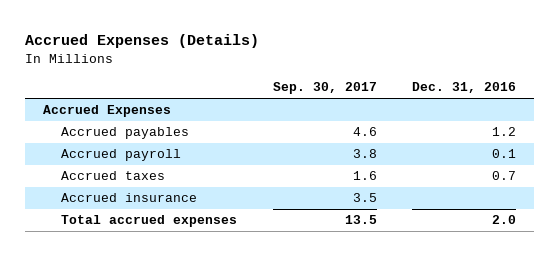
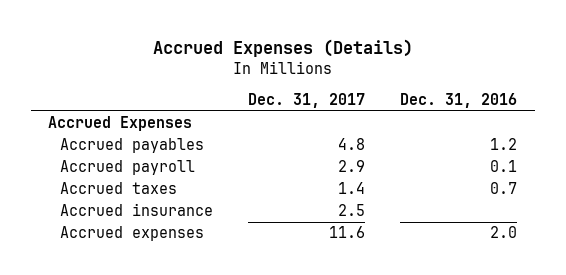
- | Sep. 30, 2017 | Dec. 31, 2016
+ | Dec. 31, 2017 | Dec. 31, 2016
- Total accrued expenses | 13.5 | 2.0
+ Accrued expenses | 11.6 | 2.0

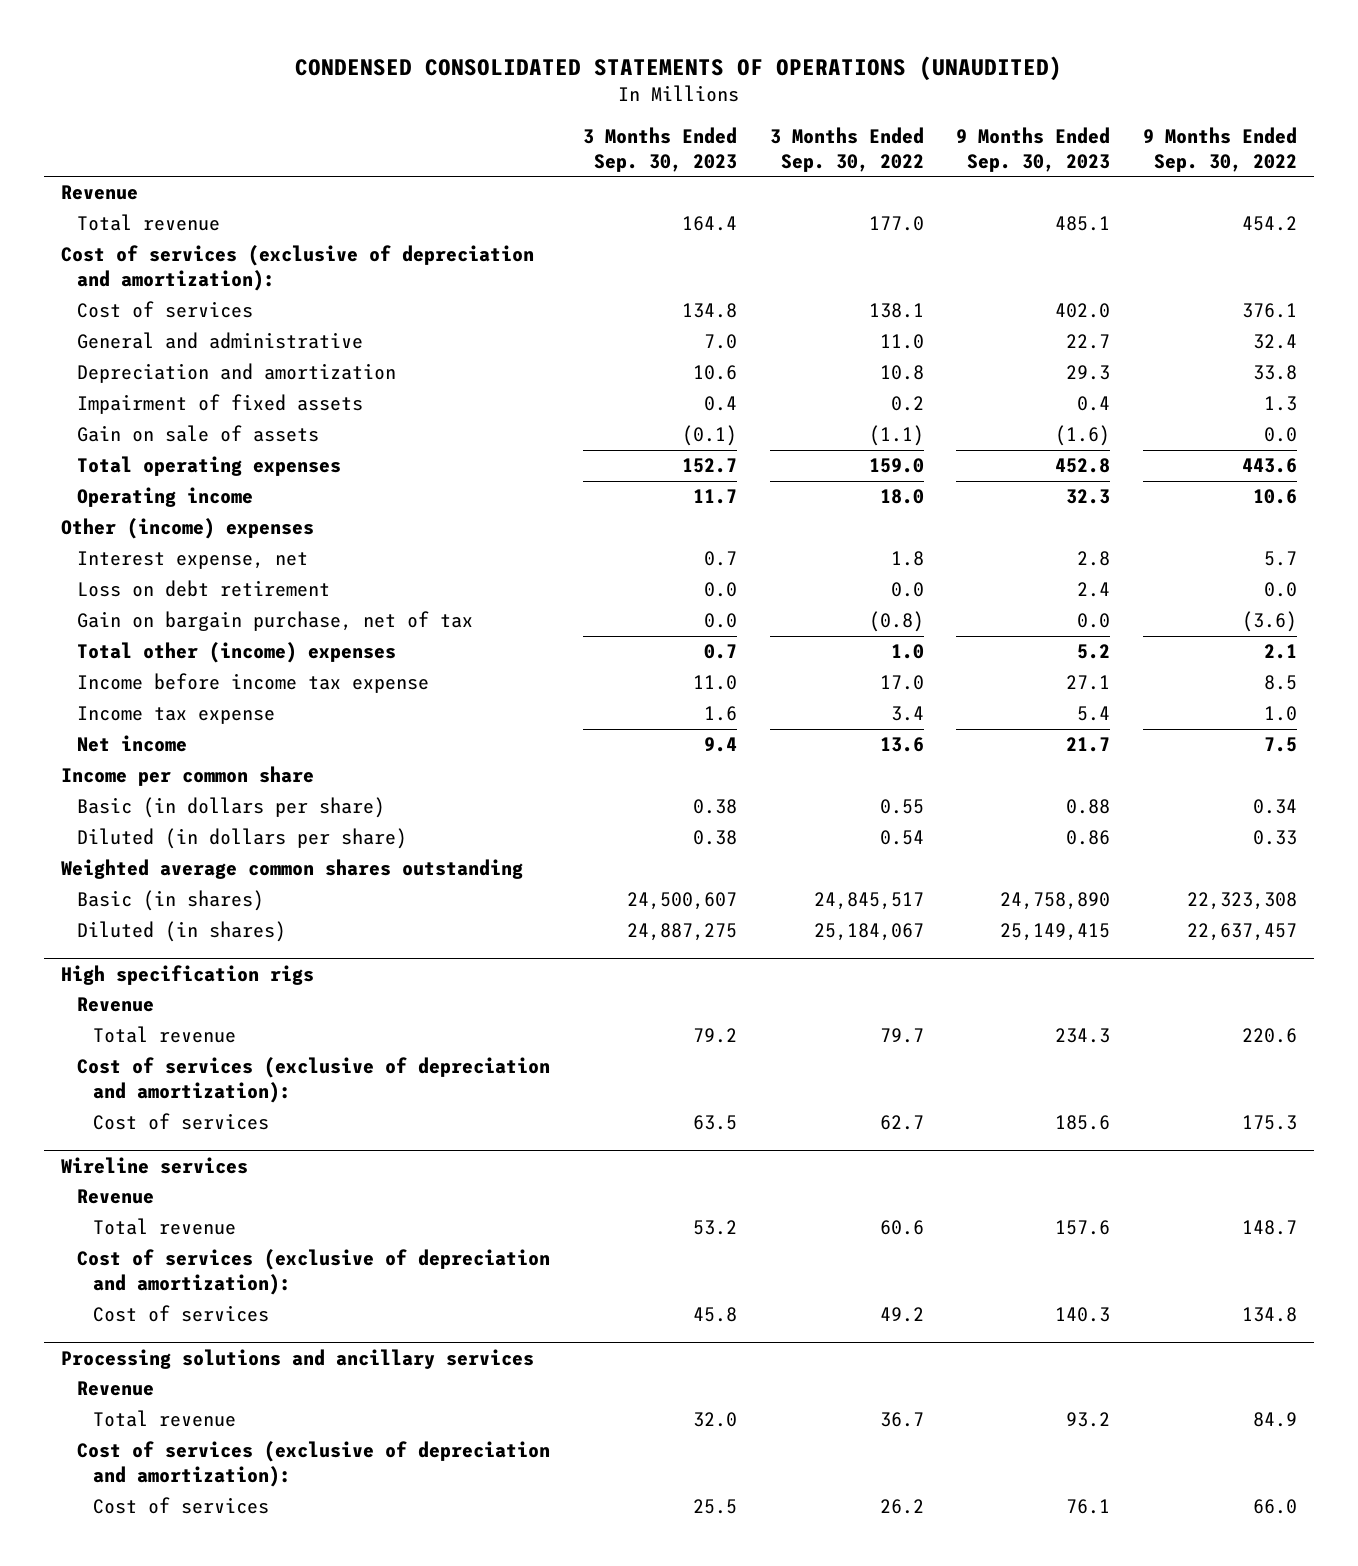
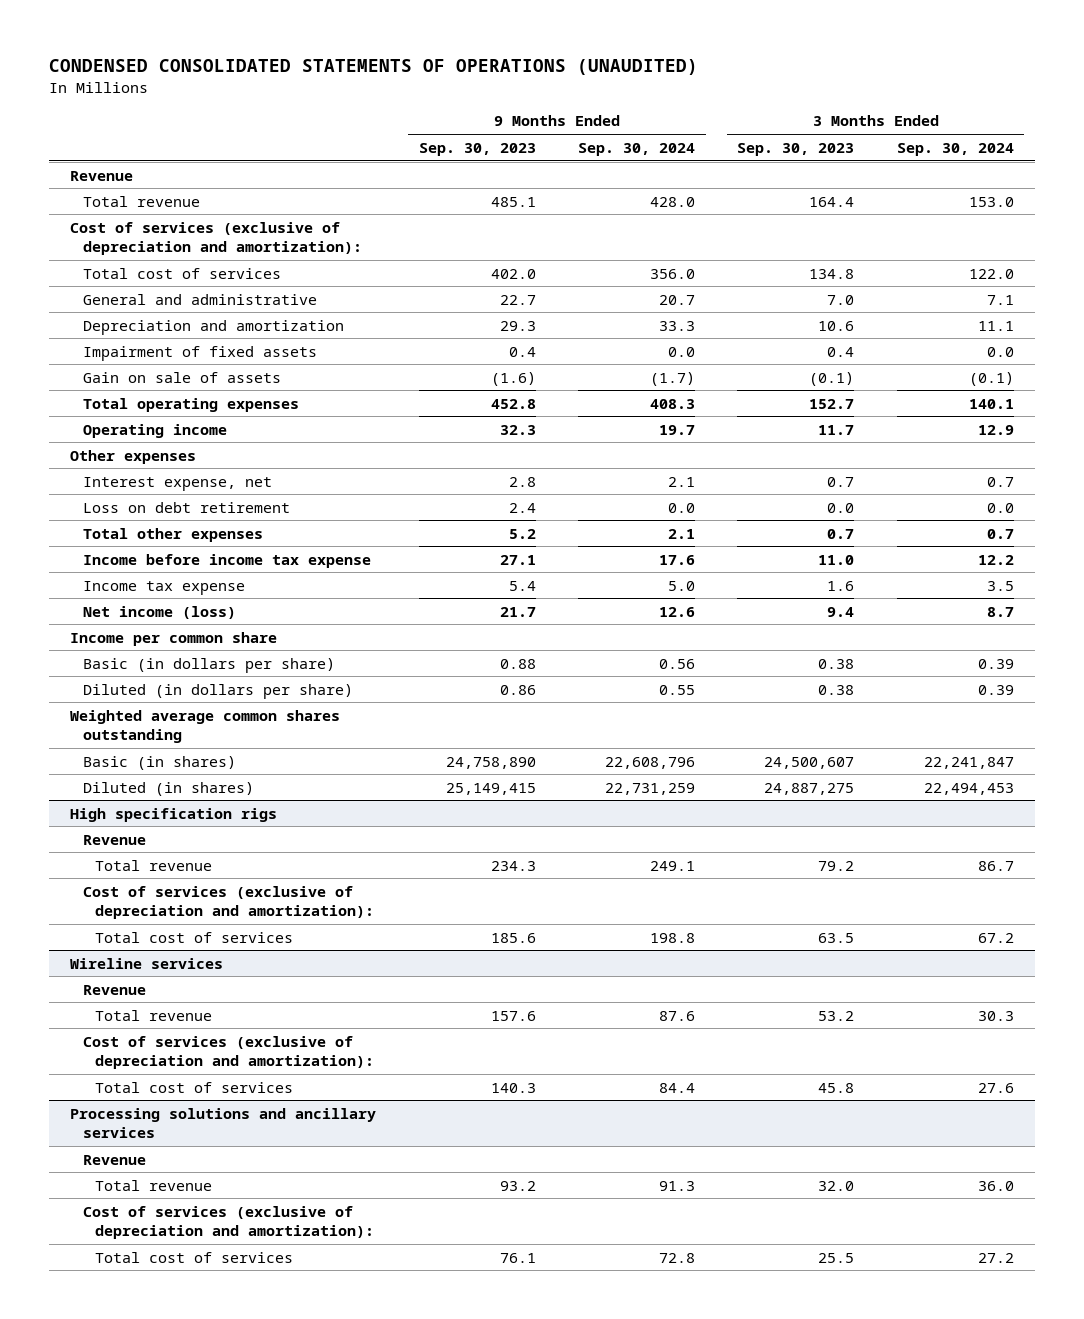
- | 3 Months Ended Sep. 30, 2023 | 3 Months Ended Sep. 30, 2022 | 9 Months Ended Sep. 30, 2023 | 9 Months Ended Sep. 30, 2022
+ | 9 Months Ended Sep. 30, 2023 | 9 Months Ended Sep. 30, 2024 | 3 Months Ended Sep. 30, 2023 | 3 Months Ended Sep. 30, 2024
- Cost of services | 134.8 | 138.1 | 402.0 | 376.1
+ Total cost of services | 402.0 | 356.0 | 134.8 | 122.0
- Other (income) expenses
+ Other expenses
- Gain on bargain purchase, net of tax | 0.0 | (0.8) | 0.0 | (3.6)
- Total other (income) expenses | 0.7 | 1.0 | 5.2 | 2.1
+ Total other expenses | 5.2 | 2.1 | 0.7 | 0.7
- Net income | 9.4 | 13.6 | 21.7 | 7.5
+ Net income (loss) | 21.7 | 12.6 | 9.4 | 8.7
@ High specification rigs
- Cost of services | 63.5 | 62.7 | 185.6 | 175.3
+ Total cost of services | 185.6 | 198.8 | 63.5 | 67.2
@ Wireline services
- Cost of services | 45.8 | 49.2 | 140.3 | 134.8
+ Total cost of services | 140.3 | 84.4 | 45.8 | 27.6
@ Processing solutions and ancillary services
- Cost of services | 25.5 | 26.2 | 76.1 | 66.0
+ Total cost of services | 76.1 | 72.8 | 25.5 | 27.2

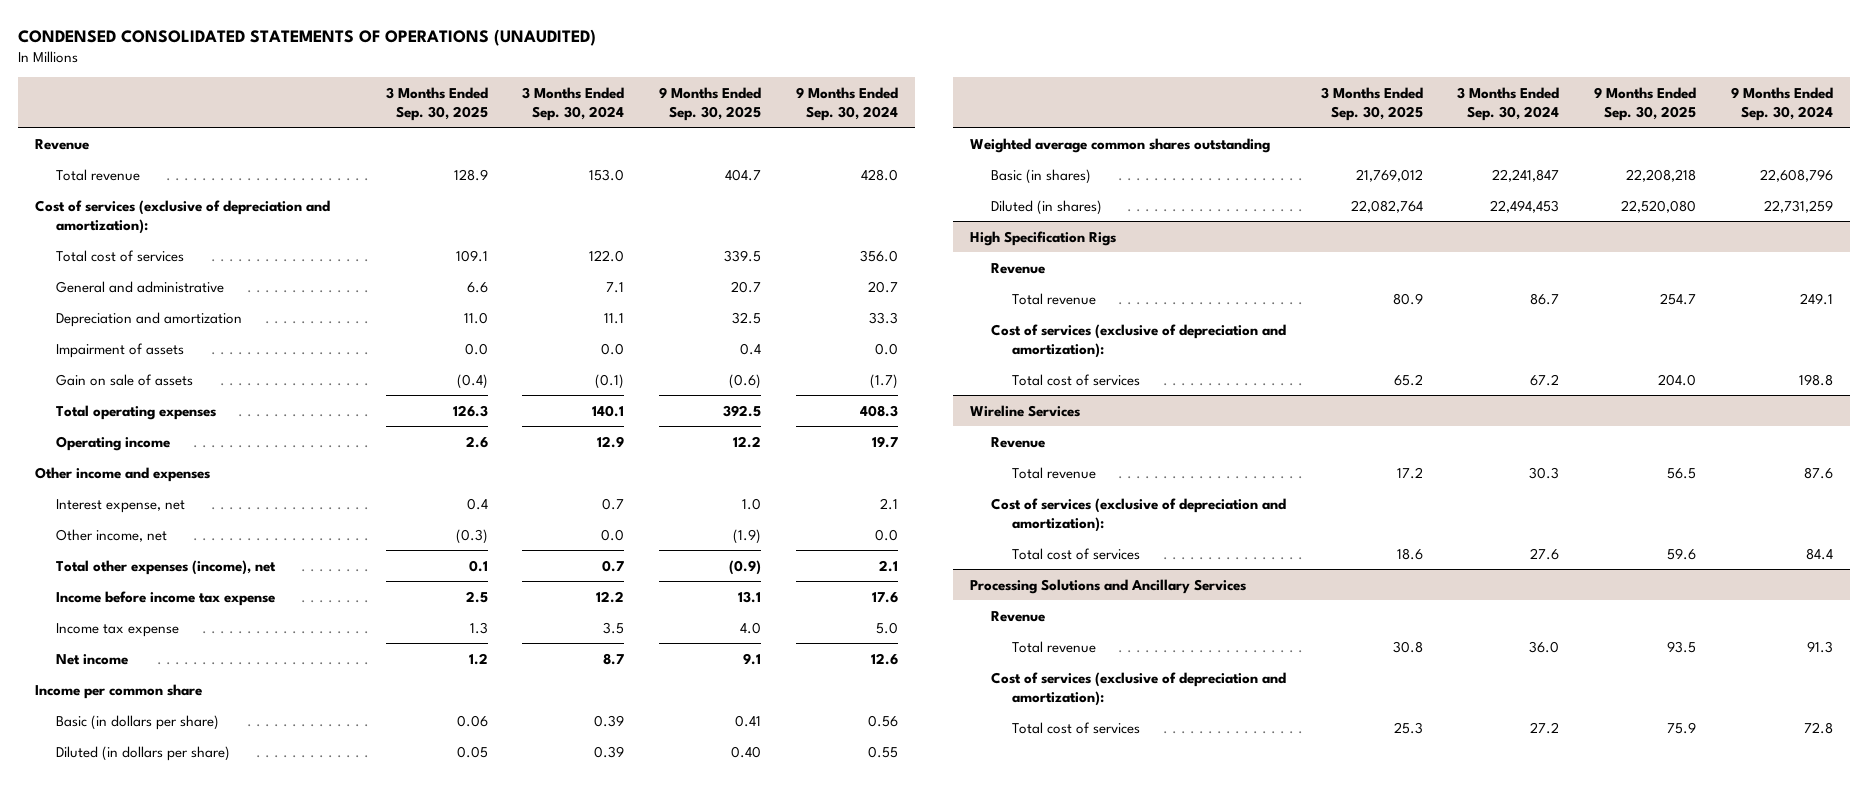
- | 9 Months Ended Sep. 30, 2023 | 9 Months Ended Sep. 30, 2024 | 3 Months Ended Sep. 30, 2023 | 3 Months Ended Sep. 30, 2024
+ | 3 Months Ended Sep. 30, 2025 | 3 Months Ended Sep. 30, 2024 | 9 Months Ended Sep. 30, 2025 | 9 Months Ended Sep. 30, 2024
- Impairment of fixed assets | 0.4 | 0.0 | 0.4 | 0.0
+ Impairment of assets | 0.0 | 0.0 | 0.4 | 0.0
- Other expenses
+ Other income and expenses
- Loss on debt retirement | 2.4 | 0.0 | 0.0 | 0.0
- Total other expenses | 5.2 | 2.1 | 0.7 | 0.7
+ Other income, net | (0.3) | 0.0 | (1.9) | 0.0
+ Total other expenses (income), net | 0.1 | 0.7 | (0.9) | 2.1
- Net income (loss) | 21.7 | 12.6 | 9.4 | 8.7
+ Net income | 1.2 | 8.7 | 9.1 | 12.6
- High specification rigs
+ High Specification Rigs
- Wireline services
+ Wireline Services
- Processing solutions and ancillary services
+ Processing Solutions and Ancillary Services

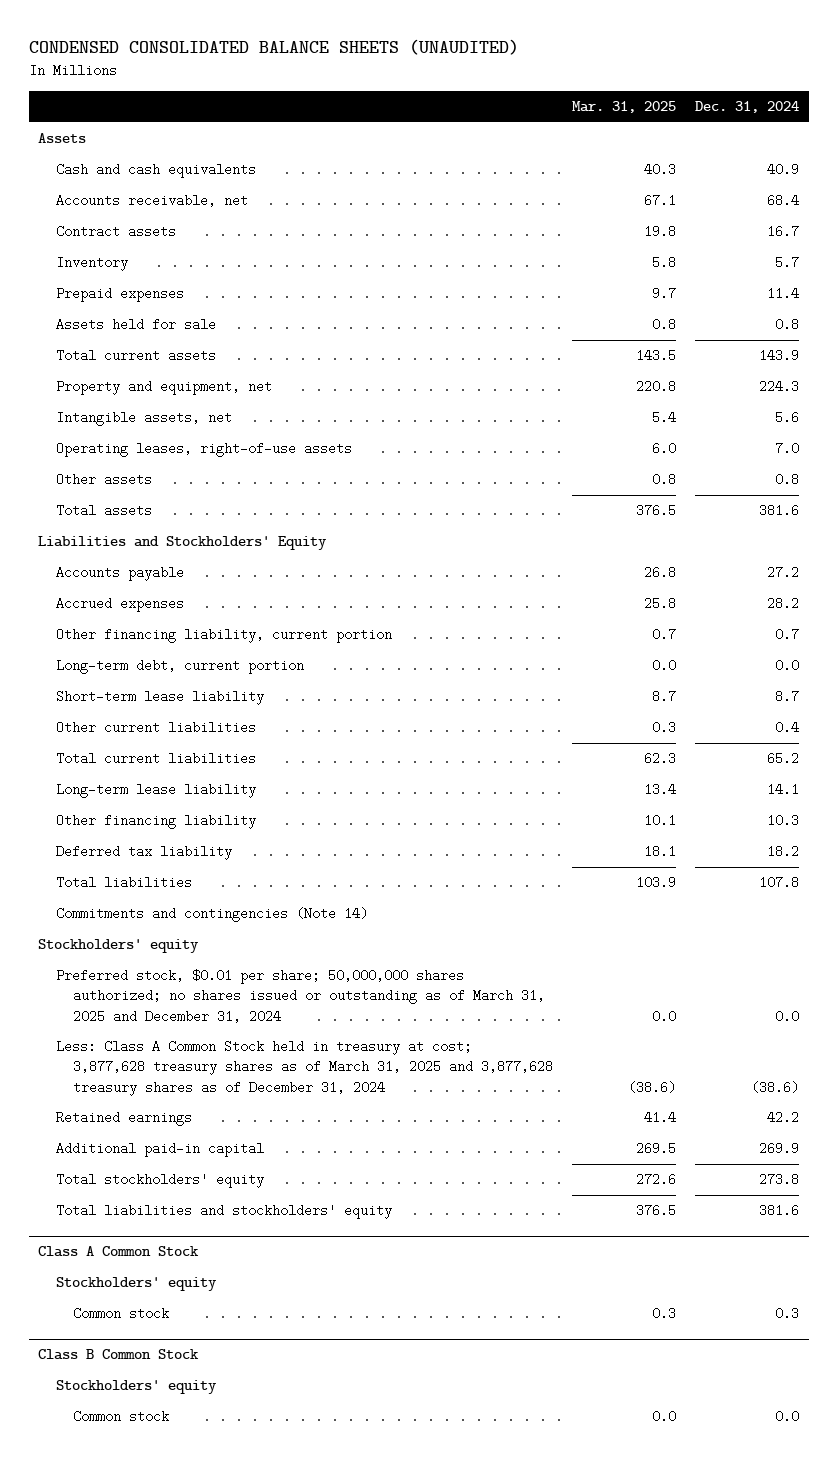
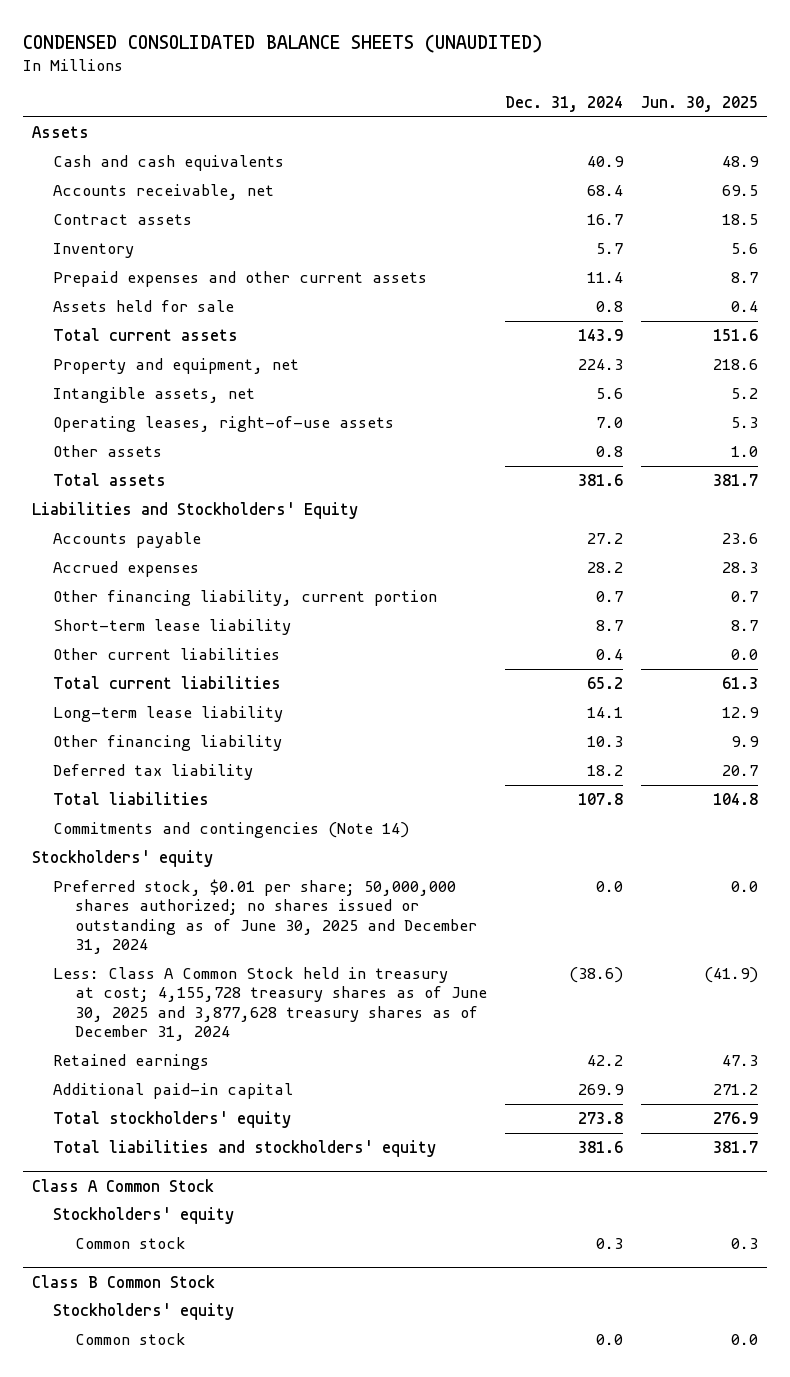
- | Mar. 31, 2025 | Dec. 31, 2024
+ | Dec. 31, 2024 | Jun. 30, 2025
- Prepaid expenses | 9.7 | 11.4
+ Prepaid expenses and other current assets | 11.4 | 8.7
- Long-term debt, current portion | 0.0 | 0.0
- Preferred stock, $0.01 per share; 50,000,000 shares authorized; no shares issued or outstanding as of March 31, 2025 and December 31, 2024 | 0.0 | 0.0
- Less: Class A Common Stock held in treasury at cost; 3,877,628 treasury shares as of March 31, 2025 and 3,877,628 treasury shares as of December 31, 2024 | (38.6) | (38.6)
+ Preferred stock, $0.01 per share; 50,000,000 shares authorized; no shares issued or outstanding as of June 30, 2025 and December 31, 2024 | 0.0 | 0.0
+ Less: Class A Common Stock held in treasury at cost; 4,155,728 treasury shares as of June 30, 2025 and 3,877,628 treasury shares as of December 31, 2024 | (38.6) | (41.9)

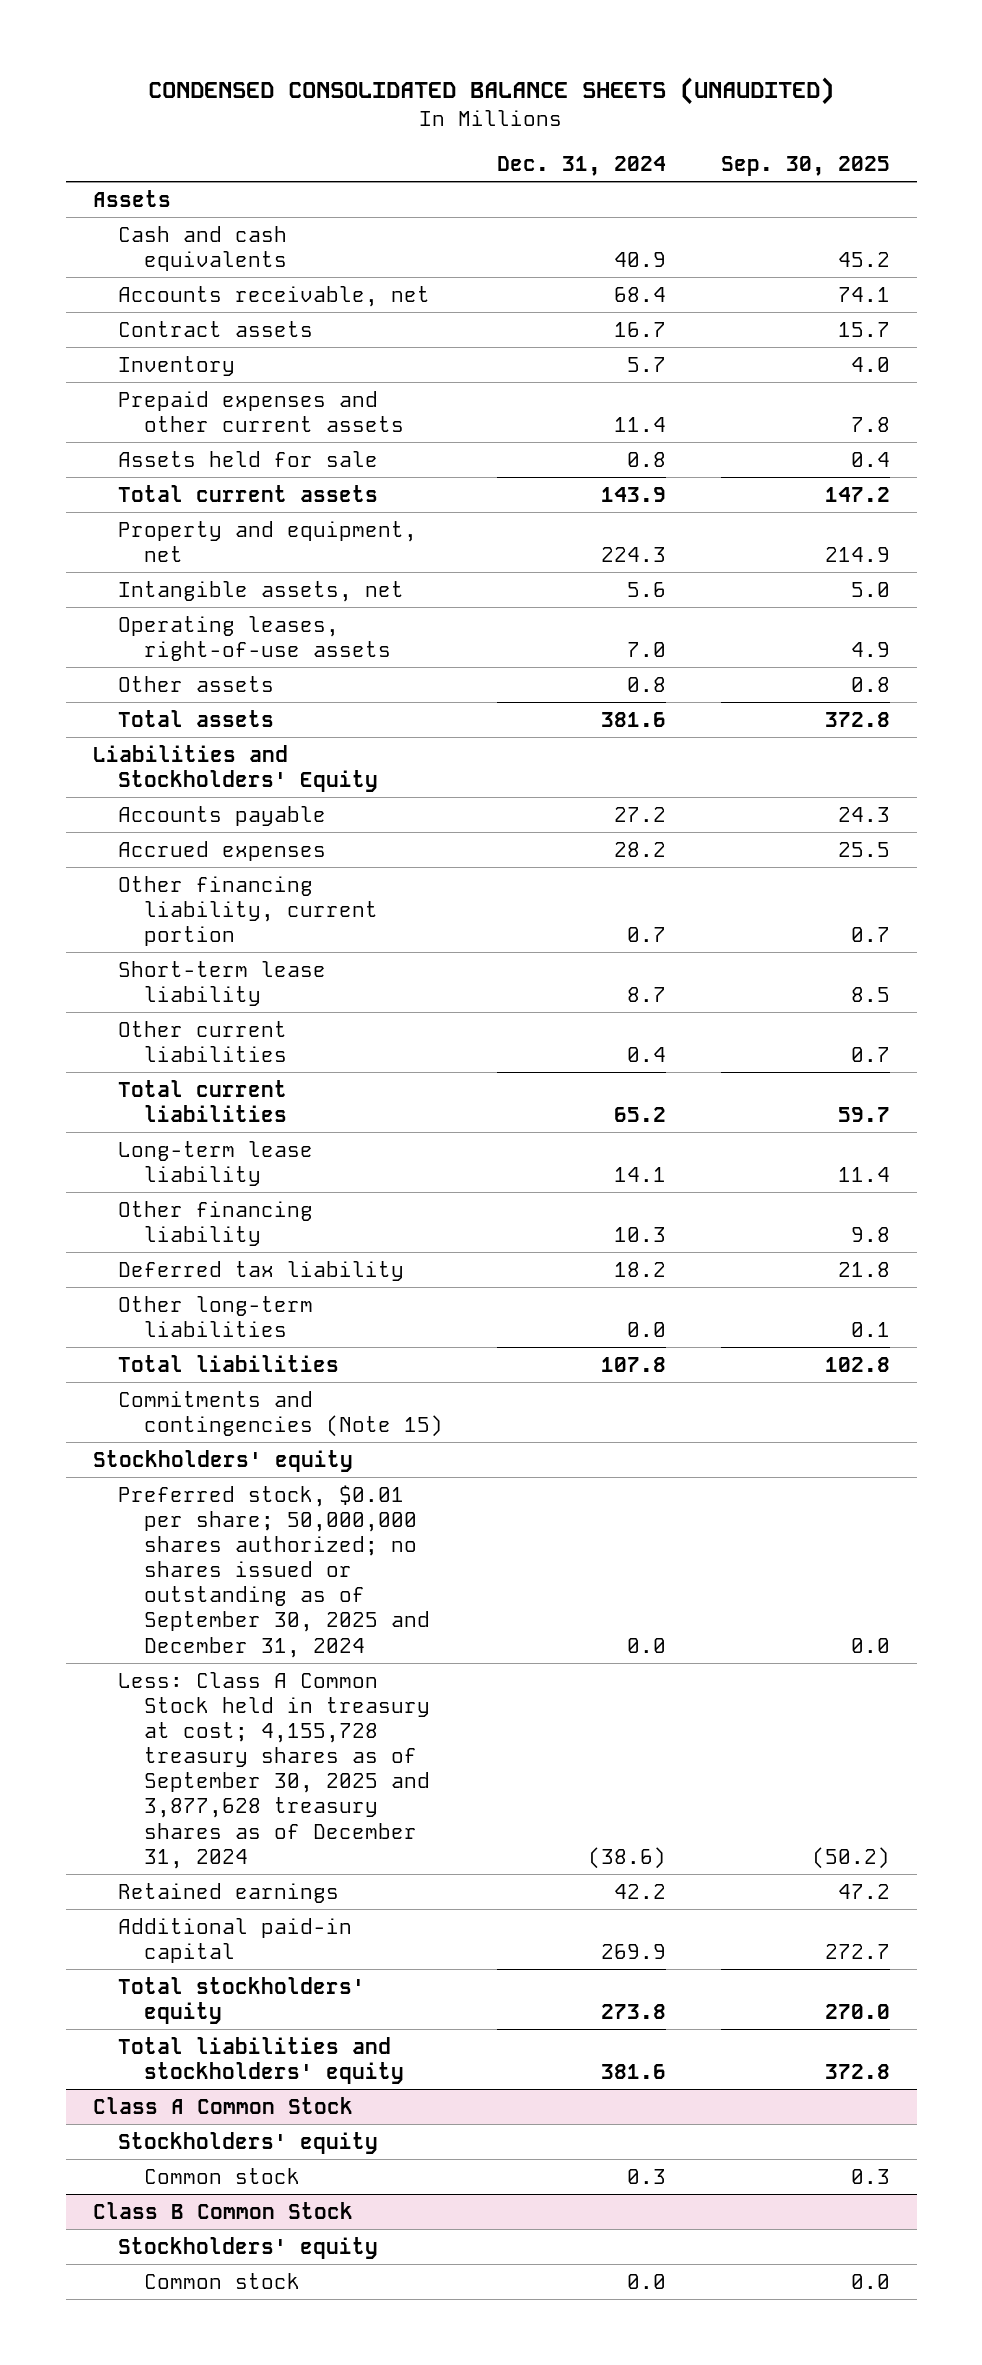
- | Dec. 31, 2024 | Jun. 30, 2025
+ | Dec. 31, 2024 | Sep. 30, 2025
+ Other long-term liabilities | 0.0 | 0.1
- Commitments and contingencies (Note 14)
+ Commitments and contingencies (Note 15)
- Preferred stock, $0.01 per share; 50,000,000 shares authorized; no shares issued or outstanding as of June 30, 2025 and December 31, 2024 | 0.0 | 0.0
- Less: Class A Common Stock held in treasury at cost; 4,155,728 treasury shares as of June 30, 2025 and 3,877,628 treasury shares as of December 31, 2024 | (38.6) | (41.9)
+ Preferred stock, $0.01 per share; 50,000,000 shares authorized; no shares issued or outstanding as of September 30, 2025 and December 31, 2024 | 0.0 | 0.0
+ Less: Class A Common Stock held in treasury at cost; 4,155,728 treasury shares as of September 30, 2025 and 3,877,628 treasury shares as of December 31, 2024 | (38.6) | (50.2)

